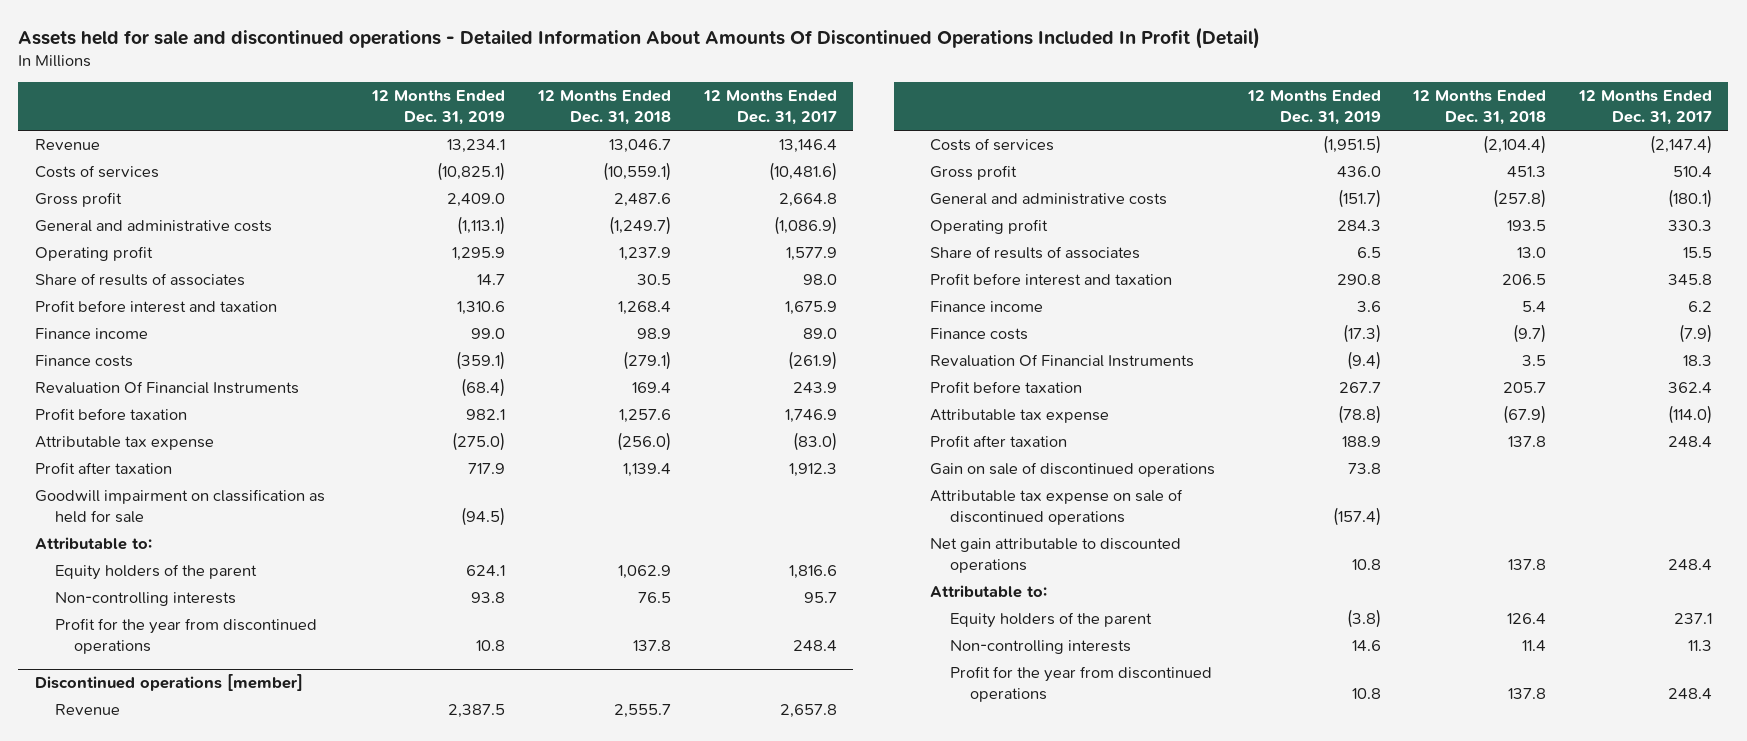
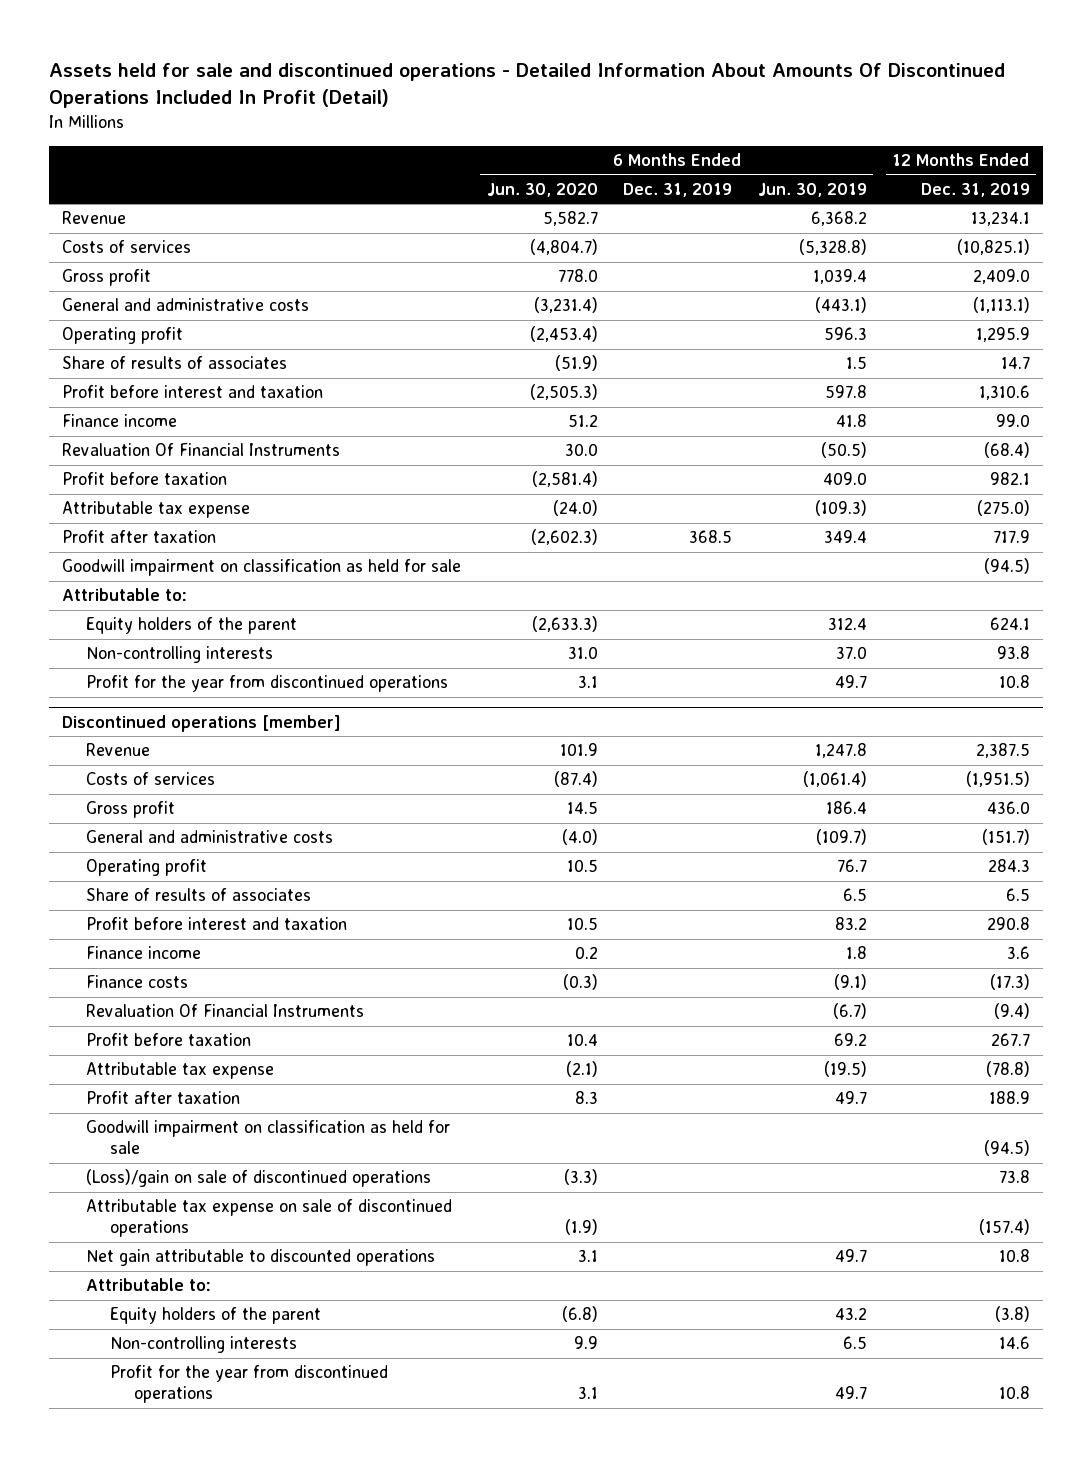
- | 12 Months Ended Dec. 31, 2019 | 12 Months Ended Dec. 31, 2018 | 12 Months Ended Dec. 31, 2017
+ | 6 Months Ended Jun. 30, 2020 | 6 Months Ended Dec. 31, 2019 | 6 Months Ended Jun. 30, 2019 | 12 Months Ended Dec. 31, 2019
- Finance costs | (359.1) | (279.1) | (261.9)
@ Discontinued operations [member]
- Gain on sale of discontinued operations | 73.8 | |
+ Goodwill impairment on classification as held for sale | | | | (94.5)
+ (Loss)/gain on sale of discontinued operations | (3.3) | | | 73.8

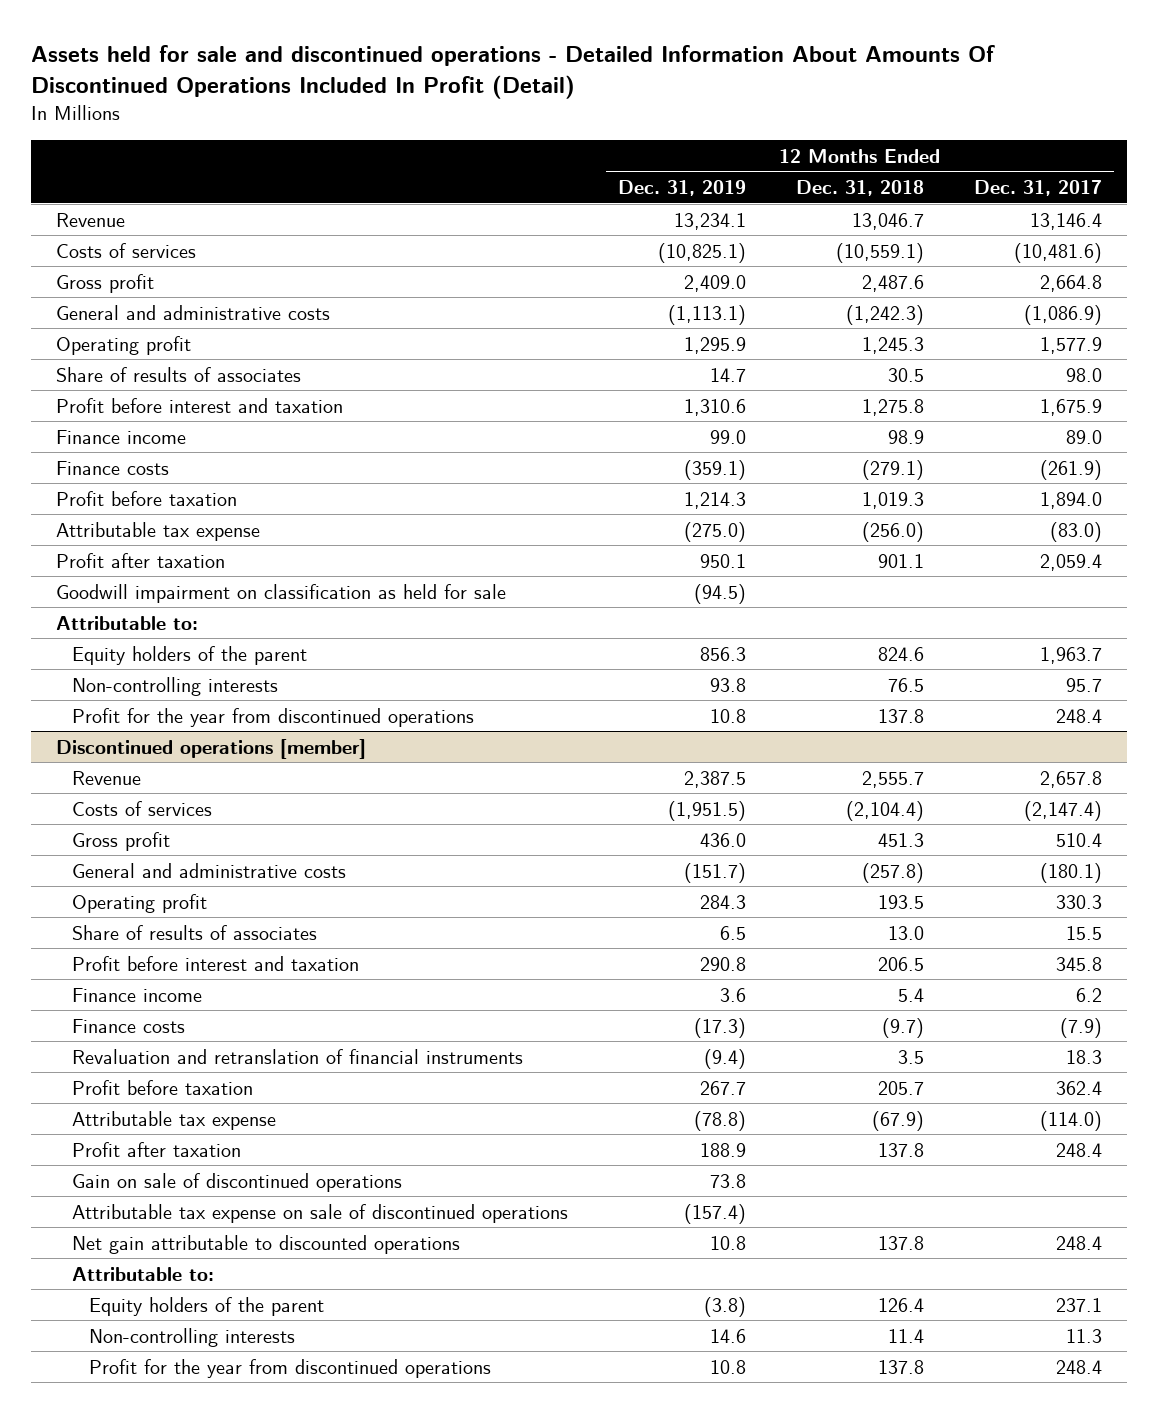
- | 6 Months Ended Jun. 30, 2020 | 6 Months Ended Dec. 31, 2019 | 6 Months Ended Jun. 30, 2019 | 12 Months Ended Dec. 31, 2019
+ | 12 Months Ended Dec. 31, 2019 | 12 Months Ended Dec. 31, 2018 | 12 Months Ended Dec. 31, 2017
- Revaluation Of Financial Instruments | 30.0 | | (50.5) | (68.4)
- Profit before taxation | (2,581.4) | | 409.0 | 982.1
+ Finance costs | (359.1) | (279.1) | (261.9)
+ Profit before taxation | 1,214.3 | 1,019.3 | 1,894.0
- Profit after taxation | (2,602.3) | 368.5 | 349.4 | 717.9
+ Profit after taxation | 950.1 | 901.1 | 2,059.4
- Equity holders of the parent | (2,633.3) | | 312.4 | 624.1
+ Equity holders of the parent | 856.3 | 824.6 | 1,963.7
@ Discontinued operations [member]
- Revaluation Of Financial Instruments | | | (6.7) | (9.4)
+ Revaluation and retranslation of financial instruments | (9.4) | 3.5 | 18.3
- Goodwill impairment on classification as held for sale | | | | (94.5)
- (Loss)/gain on sale of discontinued operations | (3.3) | | | 73.8
+ Gain on sale of discontinued operations | 73.8 | |

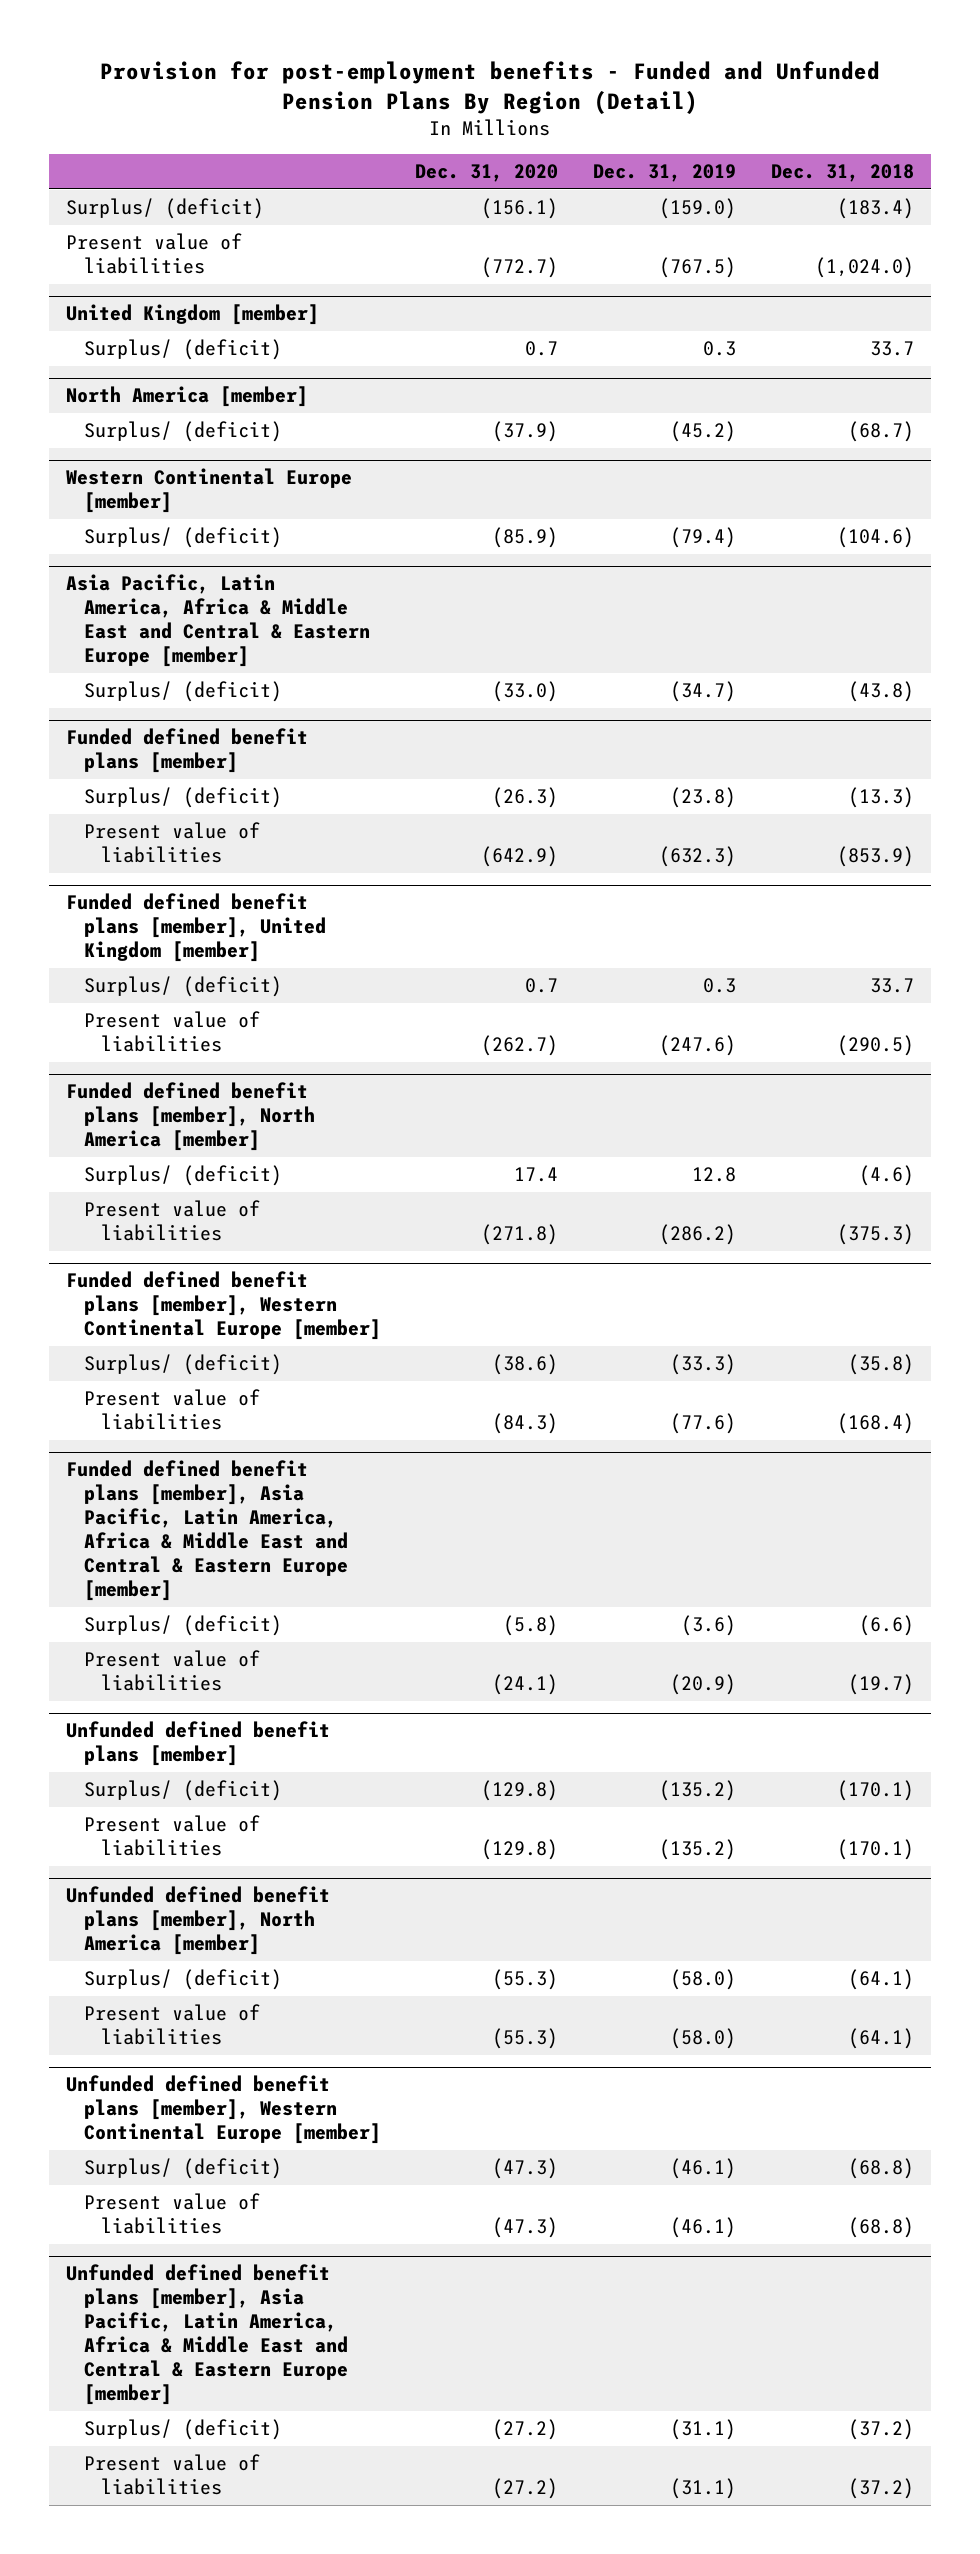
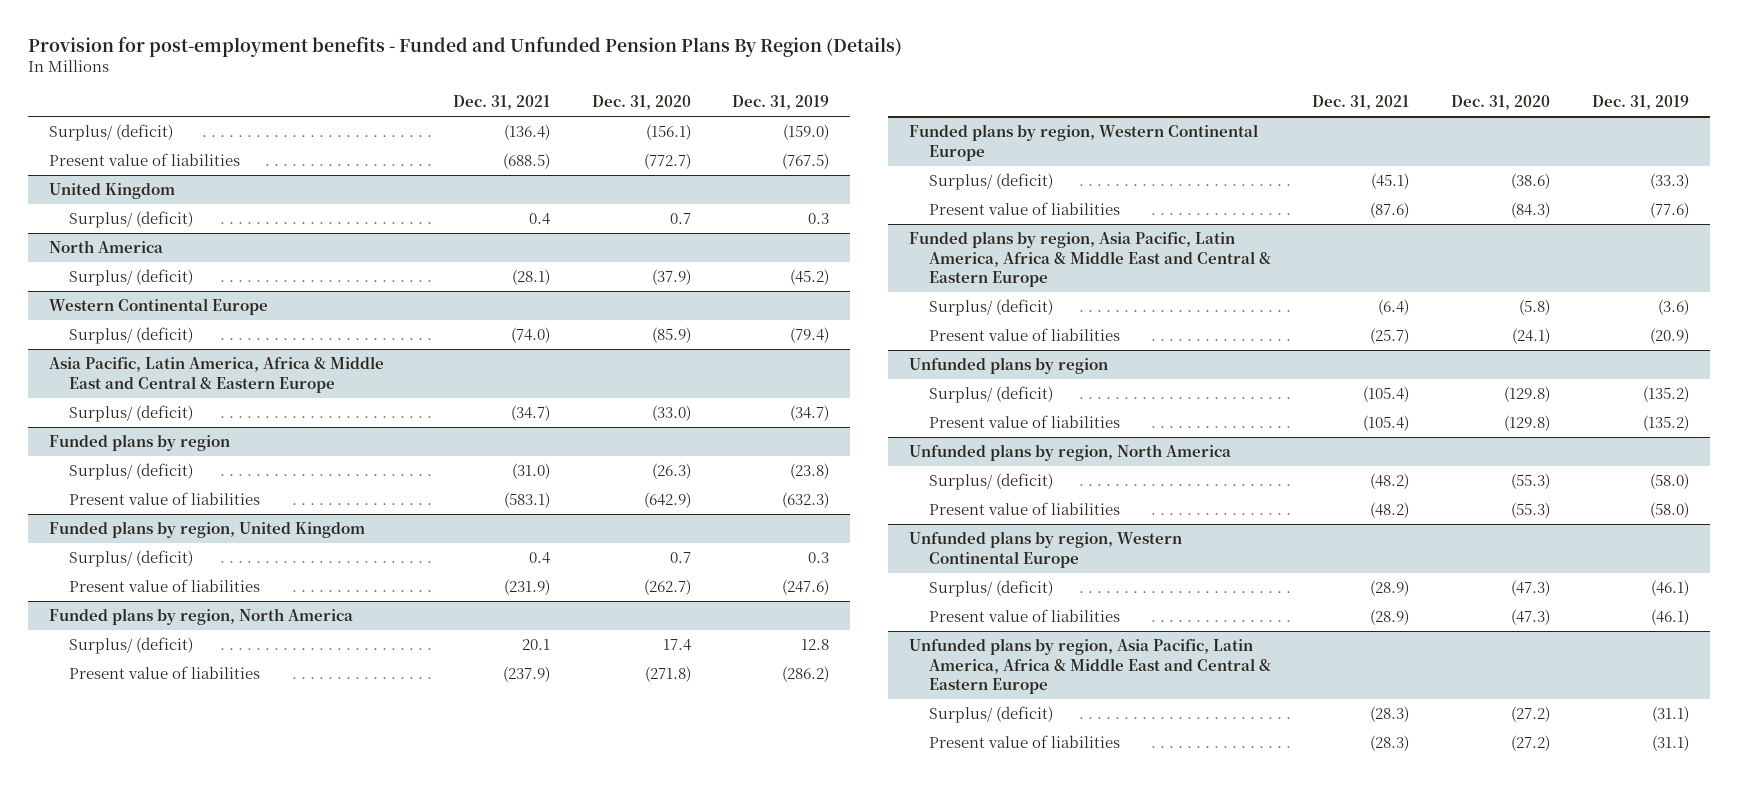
- Provision for post-employment benefits - Funded and Unfunded Pension Plans By Region (Detail)
+ Provision for post-employment benefits - Funded and Unfunded Pension Plans By Region (Details)
- | Dec. 31, 2020 | Dec. 31, 2019 | Dec. 31, 2018
+ | Dec. 31, 2021 | Dec. 31, 2020 | Dec. 31, 2019
- United Kingdom [member]
+ United Kingdom
- North America [member]
+ North America
- Western Continental Europe [member]
+ Western Continental Europe
- Asia Pacific, Latin America, Africa & Middle East and Central & Eastern Europe [member]
+ Asia Pacific, Latin America, Africa & Middle East and Central & Eastern Europe
- Funded defined benefit plans [member]
+ Funded plans by region
- Funded defined benefit plans [member], United Kingdom [member]
+ Funded plans by region, United Kingdom
- Funded defined benefit plans [member], North America [member]
+ Funded plans by region, North America
- Funded defined benefit plans [member], Western Continental Europe [member]
+ Funded plans by region, Western Continental Europe
- Funded defined benefit plans [member], Asia Pacific, Latin America, Africa & Middle East and Central & Eastern Europe [member]
+ Funded plans by region, Asia Pacific, Latin America, Africa & Middle East and Central & Eastern Europe
- Unfunded defined benefit plans [member]
+ Unfunded plans by region
- Unfunded defined benefit plans [member], North America [member]
+ Unfunded plans by region, North America
- Unfunded defined benefit plans [member], Western Continental Europe [member]
+ Unfunded plans by region, Western Continental Europe
- Unfunded defined benefit plans [member], Asia Pacific, Latin America, Africa & Middle East and Central & Eastern Europe [member]
+ Unfunded plans by region, Asia Pacific, Latin America, Africa & Middle East and Central & Eastern Europe

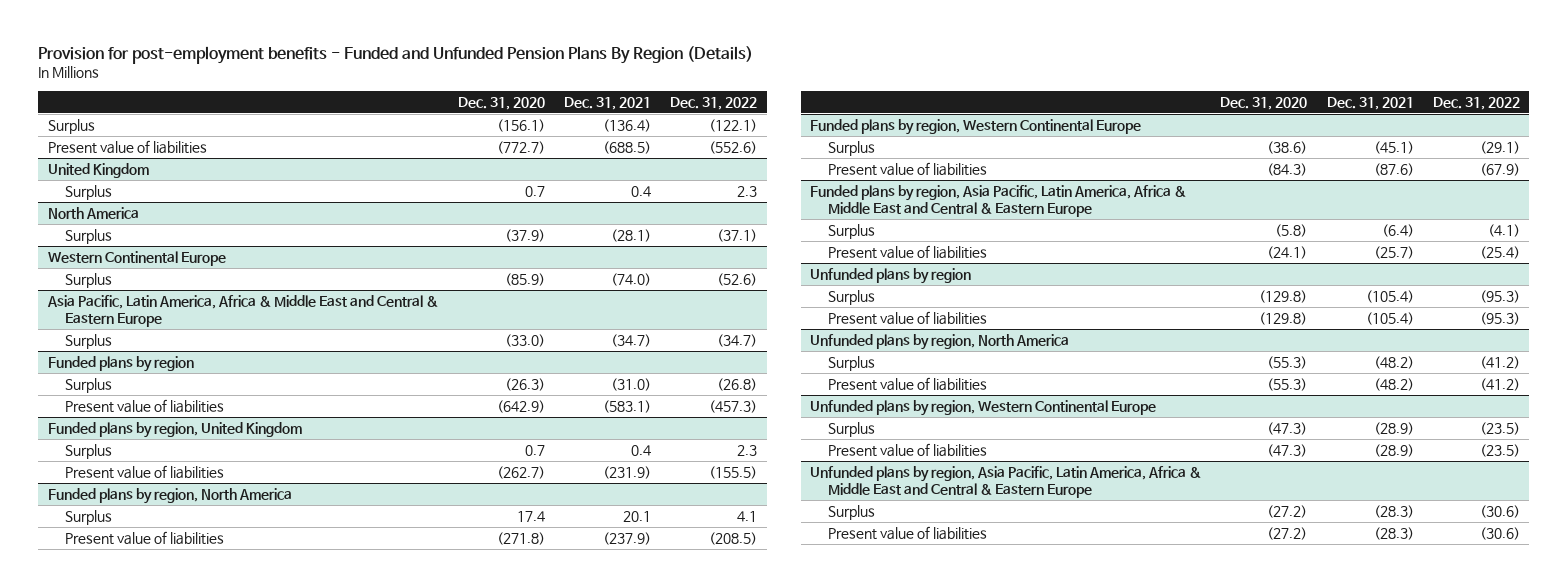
- | Dec. 31, 2021 | Dec. 31, 2020 | Dec. 31, 2019
+ | Dec. 31, 2020 | Dec. 31, 2021 | Dec. 31, 2022
- Surplus/ (deficit) | (136.4) | (156.1) | (159.0)
+ Surplus | (156.1) | (136.4) | (122.1)
@ United Kingdom
- Surplus/ (deficit) | 0.4 | 0.7 | 0.3
+ Surplus | 0.7 | 0.4 | 2.3
@ North America
- Surplus/ (deficit) | (28.1) | (37.9) | (45.2)
+ Surplus | (37.9) | (28.1) | (37.1)
@ Western Continental Europe
- Surplus/ (deficit) | (74.0) | (85.9) | (79.4)
+ Surplus | (85.9) | (74.0) | (52.6)
@ Asia Pacific, Latin America, Africa & Middle East and Central & Eastern Europe
- Surplus/ (deficit) | (34.7) | (33.0) | (34.7)
+ Surplus | (33.0) | (34.7) | (34.7)
@ Funded plans by region
- Surplus/ (deficit) | (31.0) | (26.3) | (23.8)
+ Surplus | (26.3) | (31.0) | (26.8)
@ Funded plans by region, United Kingdom
- Surplus/ (deficit) | 0.4 | 0.7 | 0.3
+ Surplus | 0.7 | 0.4 | 2.3
@ Funded plans by region, North America
- Surplus/ (deficit) | 20.1 | 17.4 | 12.8
+ Surplus | 17.4 | 20.1 | 4.1
@ Funded plans by region, Western Continental Europe
- Surplus/ (deficit) | (45.1) | (38.6) | (33.3)
+ Surplus | (38.6) | (45.1) | (29.1)
@ Funded plans by region, Asia Pacific, Latin America, Africa & Middle East and Central & Eastern Europe
- Surplus/ (deficit) | (6.4) | (5.8) | (3.6)
+ Surplus | (5.8) | (6.4) | (4.1)
@ Unfunded plans by region
- Surplus/ (deficit) | (105.4) | (129.8) | (135.2)
+ Surplus | (129.8) | (105.4) | (95.3)
@ Unfunded plans by region, North America
- Surplus/ (deficit) | (48.2) | (55.3) | (58.0)
+ Surplus | (55.3) | (48.2) | (41.2)
@ Unfunded plans by region, Western Continental Europe
- Surplus/ (deficit) | (28.9) | (47.3) | (46.1)
+ Surplus | (47.3) | (28.9) | (23.5)
@ Unfunded plans by region, Asia Pacific, Latin America, Africa & Middle East and Central & Eastern Europe
- Surplus/ (deficit) | (28.3) | (27.2) | (31.1)
+ Surplus | (27.2) | (28.3) | (30.6)

